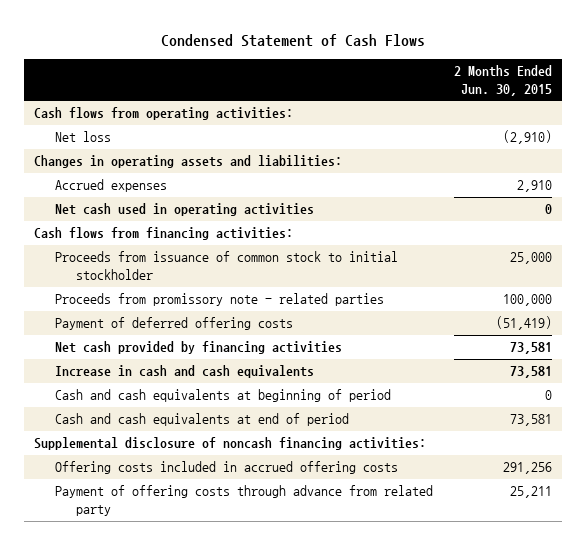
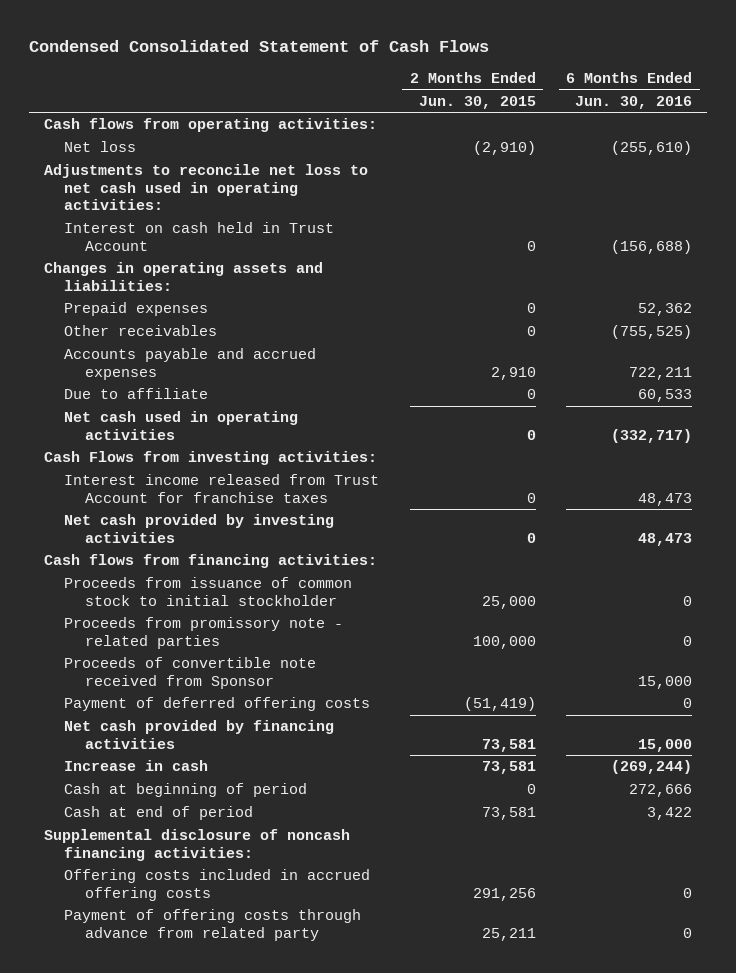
- Condensed Statement of Cash Flows
+ Condensed Consolidated Statement of Cash Flows
- | 2 Months Ended Jun. 30, 2015
+ | 2 Months Ended Jun. 30, 2015 | 6 Months Ended Jun. 30, 2016
+ Adjustments to reconcile net loss to net cash used in operating activities:
+ Interest on cash held in Trust Account | 0 | (156,688)
- Accrued expenses | 2,910
+ Prepaid expenses | 0 | 52,362
+ Other receivables | 0 | (755,525)
+ Accounts payable and accrued expenses | 2,910 | 722,211
+ Due to affiliate | 0 | 60,533
+ Cash Flows from investing activities:
+ Interest income released from Trust Account for franchise taxes | 0 | 48,473
+ Net cash provided by investing activities | 0 | 48,473
+ Proceeds of convertible note received from Sponsor | | 15,000
- Increase in cash and cash equivalents | 73,581
- Cash and cash equivalents at beginning of period | 0
- Cash and cash equivalents at end of period | 73,581
+ Increase in cash | 73,581 | (269,244)
+ Cash at beginning of period | 0 | 272,666
+ Cash at end of period | 73,581 | 3,422

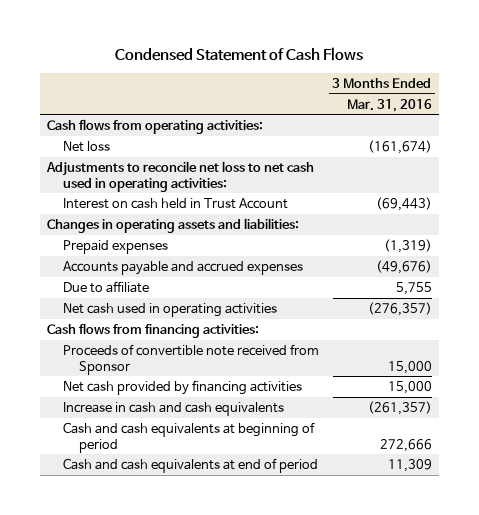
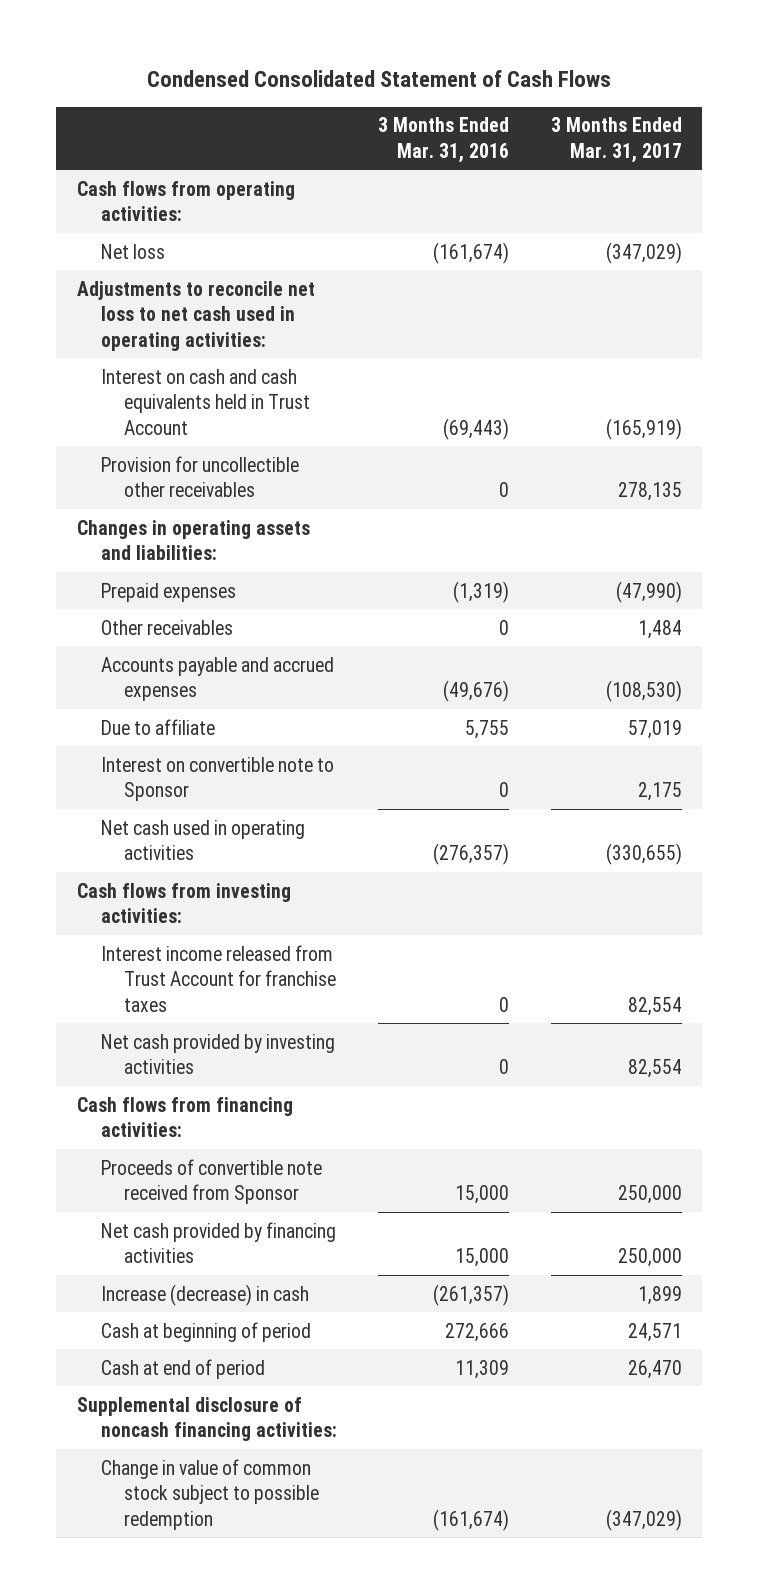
- Condensed Statement of Cash Flows
+ Condensed Consolidated Statement of Cash Flows
- | 3 Months Ended Mar. 31, 2016
+ | 3 Months Ended Mar. 31, 2016 | 3 Months Ended Mar. 31, 2017
- Interest on cash held in Trust Account | (69,443)
+ Interest on cash and cash equivalents held in Trust Account | (69,443) | (165,919)
+ Provision for uncollectible other receivables | 0 | 278,135
+ Other receivables | 0 | 1,484
+ Interest on convertible note to Sponsor | 0 | 2,175
+ Cash flows from investing activities:
+ Interest income released from Trust Account for franchise taxes | 0 | 82,554
+ Net cash provided by investing activities | 0 | 82,554
- Increase in cash and cash equivalents | (261,357)
- Cash and cash equivalents at beginning of period | 272,666
- Cash and cash equivalents at end of period | 11,309
+ Increase (decrease) in cash | (261,357) | 1,899
+ Cash at beginning of period | 272,666 | 24,571
+ Cash at end of period | 11,309 | 26,470
+ Supplemental disclosure of noncash financing activities:
+ Change in value of common stock subject to possible redemption | (161,674) | (347,029)

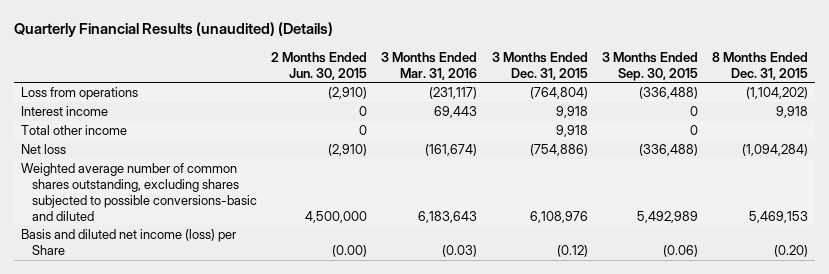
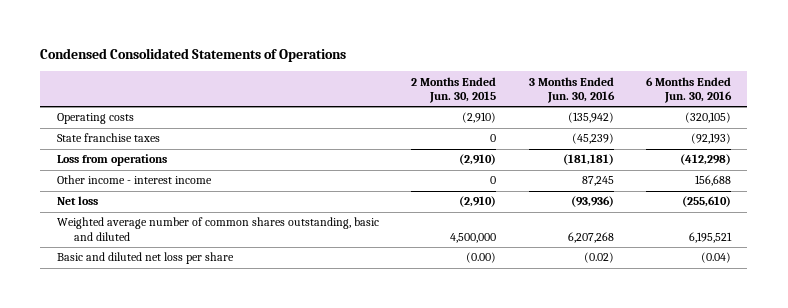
- Quarterly Financial Results (unaudited) (Details)
+ Condensed Consolidated Statements of Operations
- | 2 Months Ended Jun. 30, 2015 | 3 Months Ended Mar. 31, 2016 | 3 Months Ended Dec. 31, 2015 | 3 Months Ended Sep. 30, 2015 | 8 Months Ended Dec. 31, 2015
+ | 2 Months Ended Jun. 30, 2015 | 3 Months Ended Jun. 30, 2016 | 6 Months Ended Jun. 30, 2016
+ Operating costs | (2,910) | (135,942) | (320,105)
+ State franchise taxes | 0 | (45,239) | (92,193)
- Interest income | 0 | 69,443 | 9,918 | 0 | 9,918
- Total other income | 0 | | 9,918 | 0 |
+ Other income - interest income | 0 | 87,245 | 156,688
- Weighted average number of common shares outstanding, excluding shares subjected to possible conversions-basic and diluted | 4,500,000 | 6,183,643 | 6,108,976 | 5,492,989 | 5,469,153
- Basis and diluted net income (loss) per Share | (0.00) | (0.03) | (0.12) | (0.06) | (0.20)
+ Weighted average number of common shares outstanding, basic and diluted | 4,500,000 | 6,207,268 | 6,195,521
+ Basic and diluted net loss per share | (0.00) | (0.02) | (0.04)

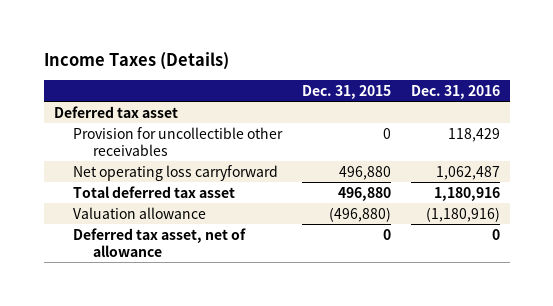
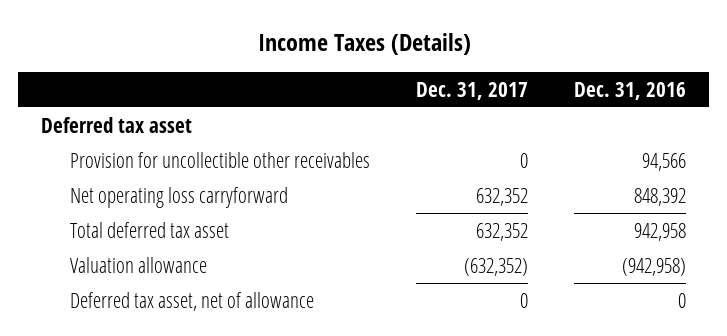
- | Dec. 31, 2015 | Dec. 31, 2016
+ | Dec. 31, 2017 | Dec. 31, 2016
- Provision for uncollectible other receivables | 0 | 118,429
- Net operating loss carryforward | 496,880 | 1,062,487
- Total deferred tax asset | 496,880 | 1,180,916
- Valuation allowance | (496,880) | (1,180,916)
+ Provision for uncollectible other receivables | 0 | 94,566
+ Net operating loss carryforward | 632,352 | 848,392
+ Total deferred tax asset | 632,352 | 942,958
+ Valuation allowance | (632,352) | (942,958)

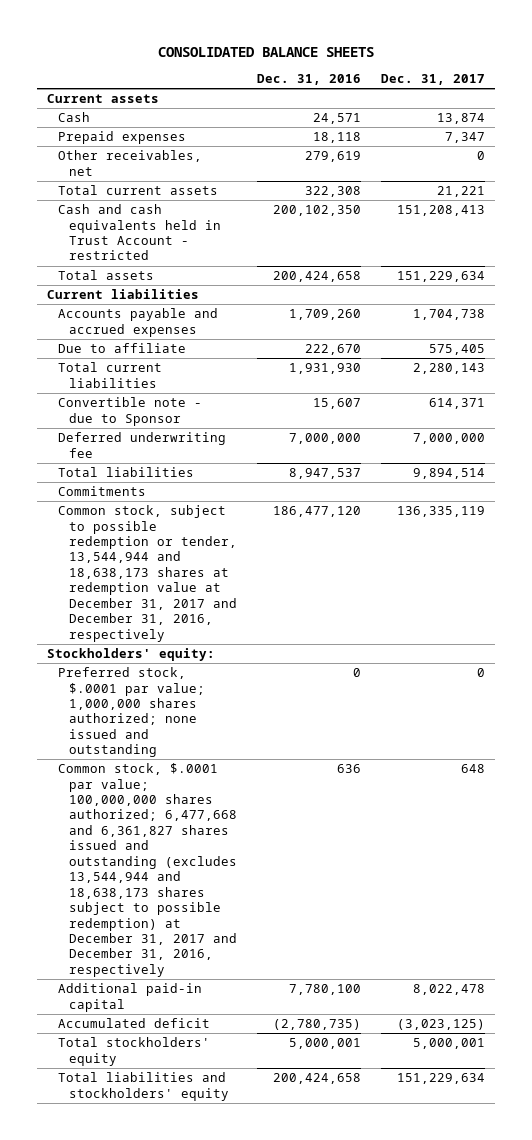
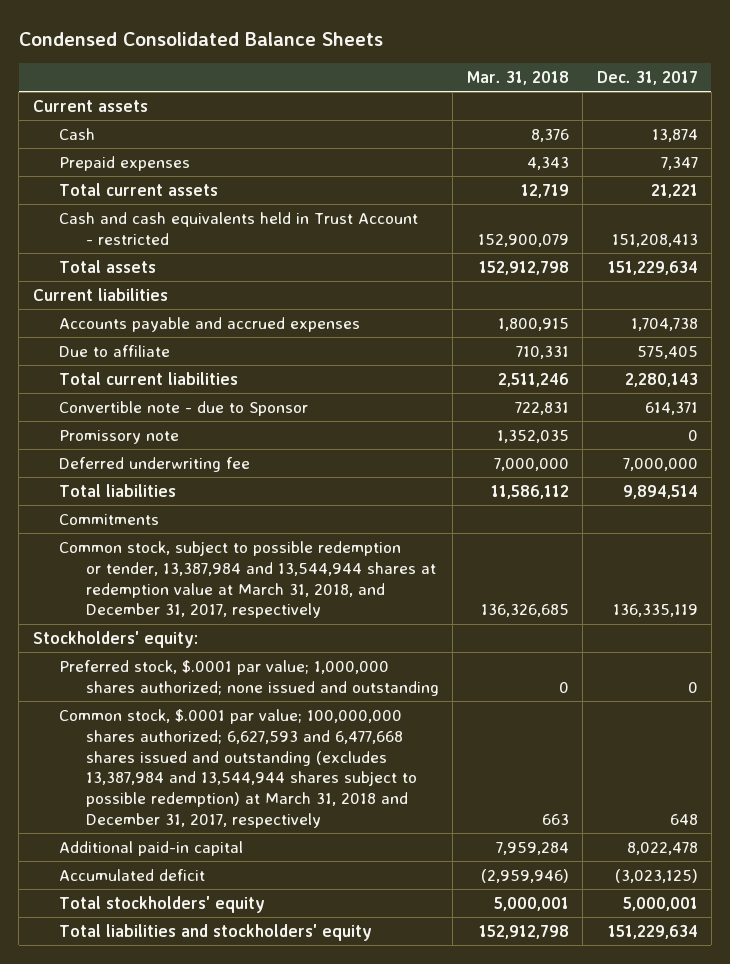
- CONSOLIDATED BALANCE SHEETS
+ Condensed Consolidated Balance Sheets
- | Dec. 31, 2016 | Dec. 31, 2017
+ | Mar. 31, 2018 | Dec. 31, 2017
- Other receivables, net | 279,619 | 0
+ Promissory note | 1,352,035 | 0
- Common stock, subject to possible redemption or tender, 13,544,944 and 18,638,173 shares at redemption value at December 31, 2017 and December 31, 2016, respectively | 186,477,120 | 136,335,119
+ Common stock, subject to possible redemption or tender, 13,387,984 and 13,544,944 shares at redemption value at March 31, 2018, and December 31, 2017, respectively | 136,326,685 | 136,335,119
- Common stock, $.0001 par value; 100,000,000 shares authorized; 6,477,668 and 6,361,827 shares issued and outstanding (excludes 13,544,944 and 18,638,173 shares subject to possible redemption) at December 31, 2017 and December 31, 2016, respectively | 636 | 648
+ Common stock, $.0001 par value; 100,000,000 shares authorized; 6,627,593 and 6,477,668 shares issued and outstanding (excludes 13,387,984 and 13,544,944 shares subject to possible redemption) at March 31, 2018 and December 31, 2017, respectively | 663 | 648

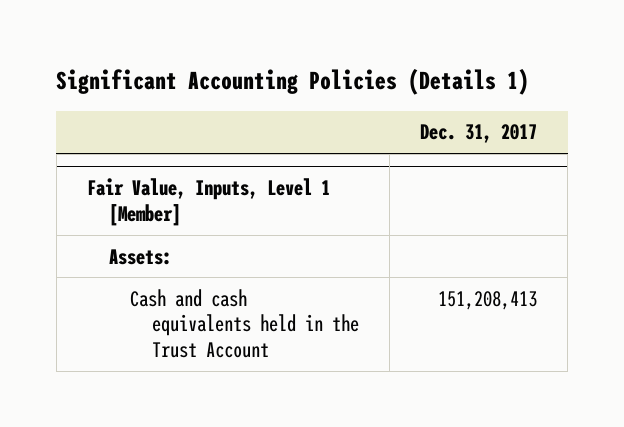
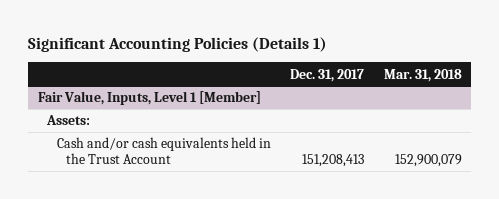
- | Dec. 31, 2017
+ | Dec. 31, 2017 | Mar. 31, 2018
@ Fair Value, Inputs, Level 1 [Member]
- Cash and cash equivalents held in the Trust Account | 151,208,413
+ Cash and/or cash equivalents held in the Trust Account | 151,208,413 | 152,900,079

